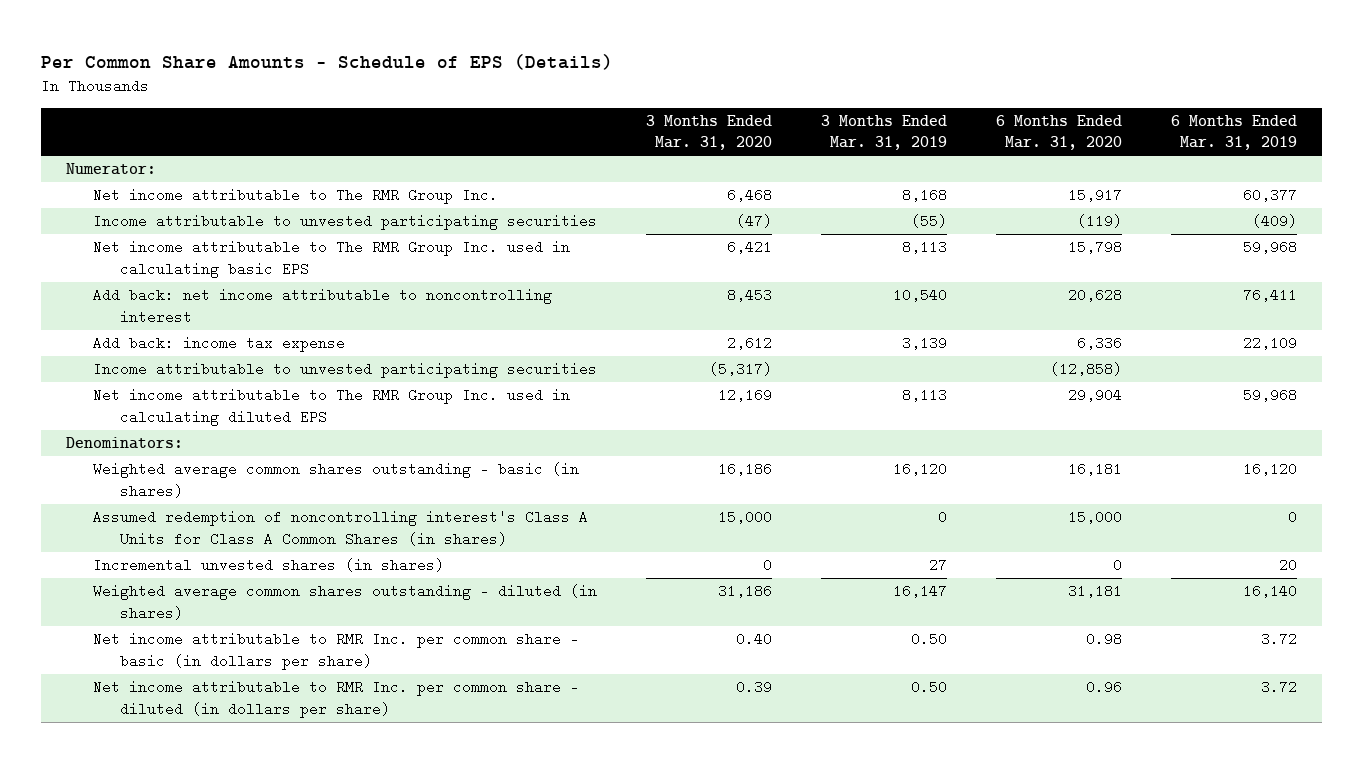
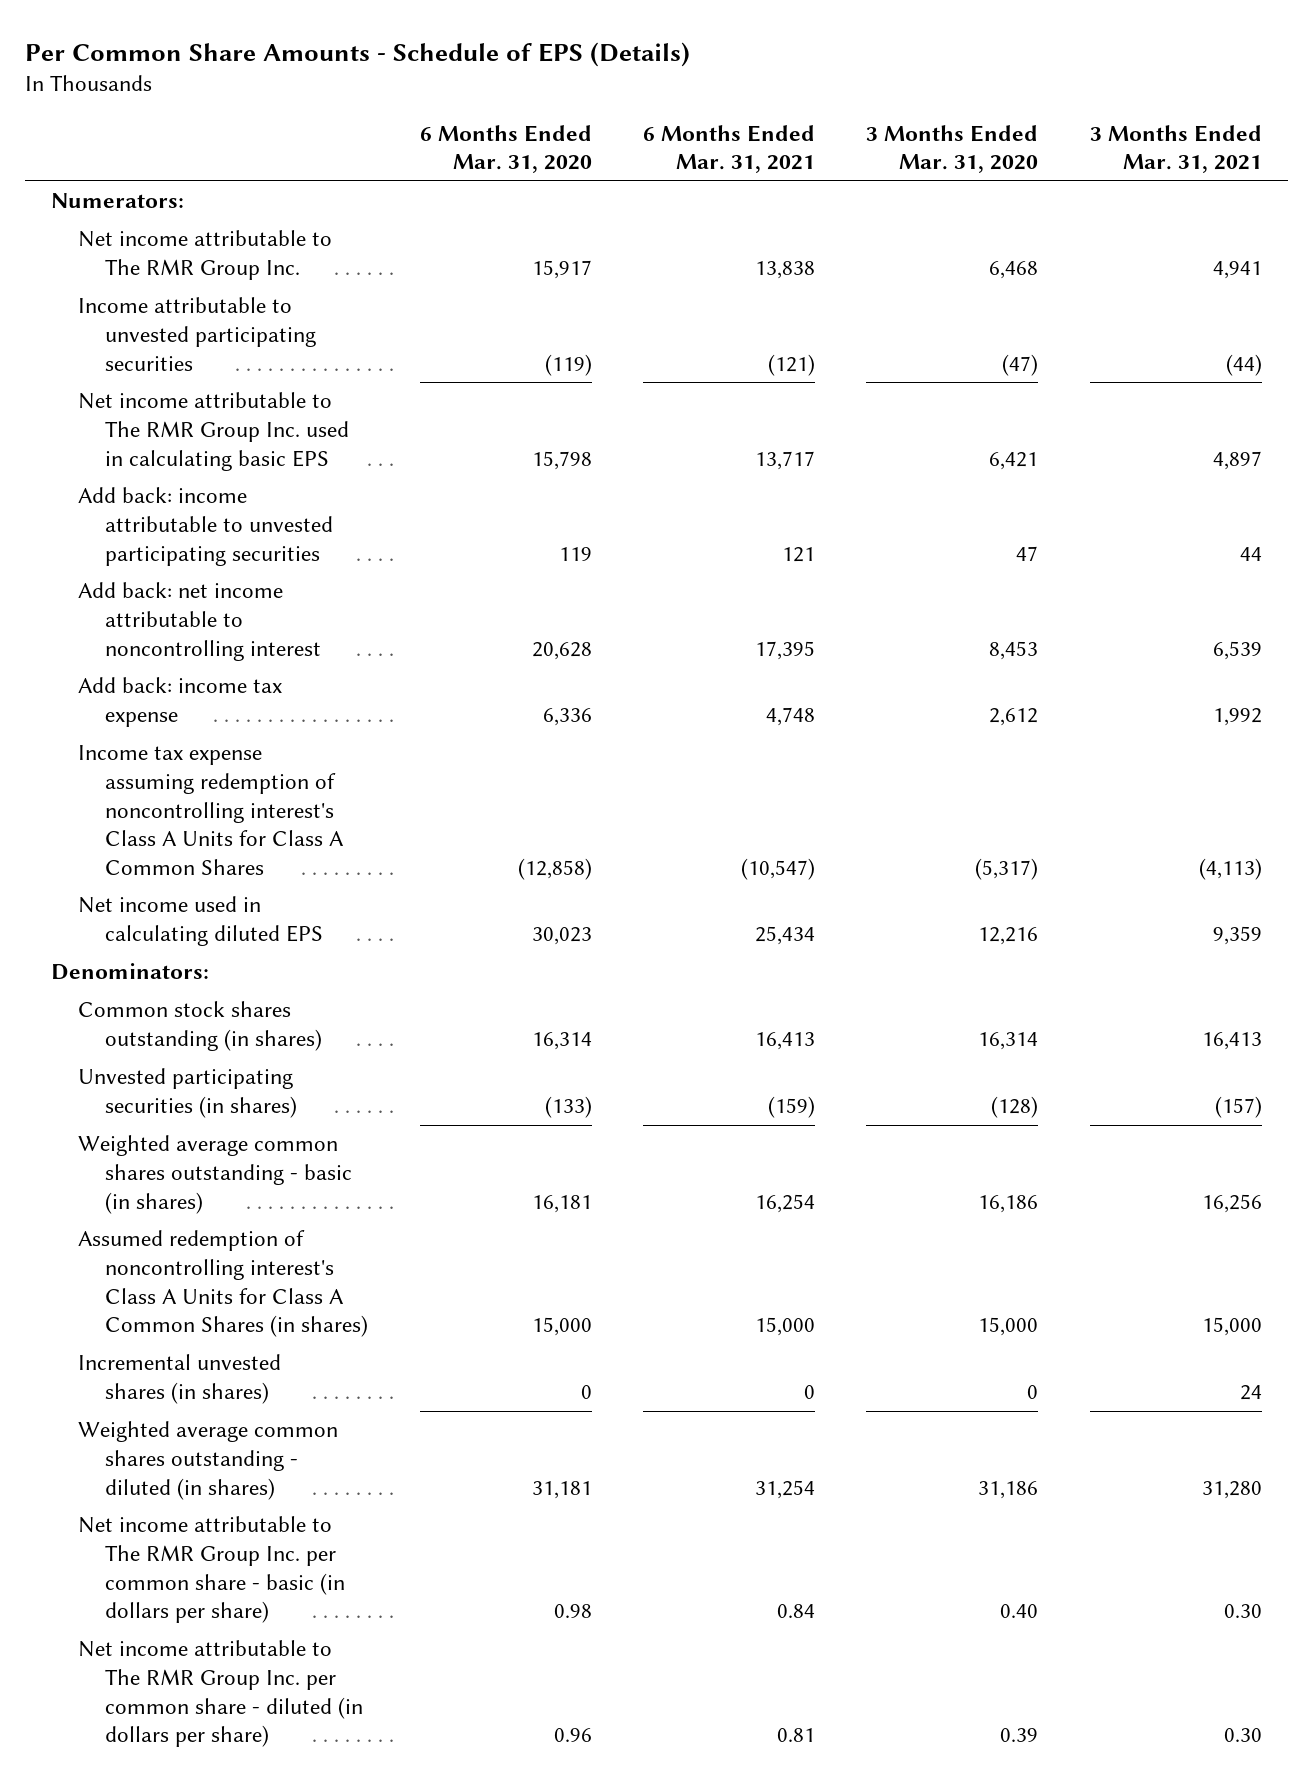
- | 3 Months Ended Mar. 31, 2020 | 3 Months Ended Mar. 31, 2019 | 6 Months Ended Mar. 31, 2020 | 6 Months Ended Mar. 31, 2019
+ | 6 Months Ended Mar. 31, 2020 | 6 Months Ended Mar. 31, 2021 | 3 Months Ended Mar. 31, 2020 | 3 Months Ended Mar. 31, 2021
- Numerator:
+ Numerators:
+ Add back: income attributable to unvested participating securities | 119 | 121 | 47 | 44
- Income attributable to unvested participating securities | (5,317) | | (12,858) |
- Net income attributable to The RMR Group Inc. used in calculating diluted EPS | 12,169 | 8,113 | 29,904 | 59,968
+ Income tax expense assuming redemption of noncontrolling interest's Class A Units for Class A Common Shares | (12,858) | (10,547) | (5,317) | (4,113)
+ Net income used in calculating diluted EPS | 30,023 | 25,434 | 12,216 | 9,359
+ Common stock shares outstanding (in shares) | 16,314 | 16,413 | 16,314 | 16,413
+ Unvested participating securities (in shares) | (133) | (159) | (128) | (157)
- Net income attributable to RMR Inc. per common share - basic (in dollars per share) | 0.40 | 0.50 | 0.98 | 3.72
- Net income attributable to RMR Inc. per common share - diluted (in dollars per share) | 0.39 | 0.50 | 0.96 | 3.72
+ Net income attributable to The RMR Group Inc. per common share - basic (in dollars per share) | 0.98 | 0.84 | 0.40 | 0.30
+ Net income attributable to The RMR Group Inc. per common share - diluted (in dollars per share) | 0.96 | 0.81 | 0.39 | 0.30

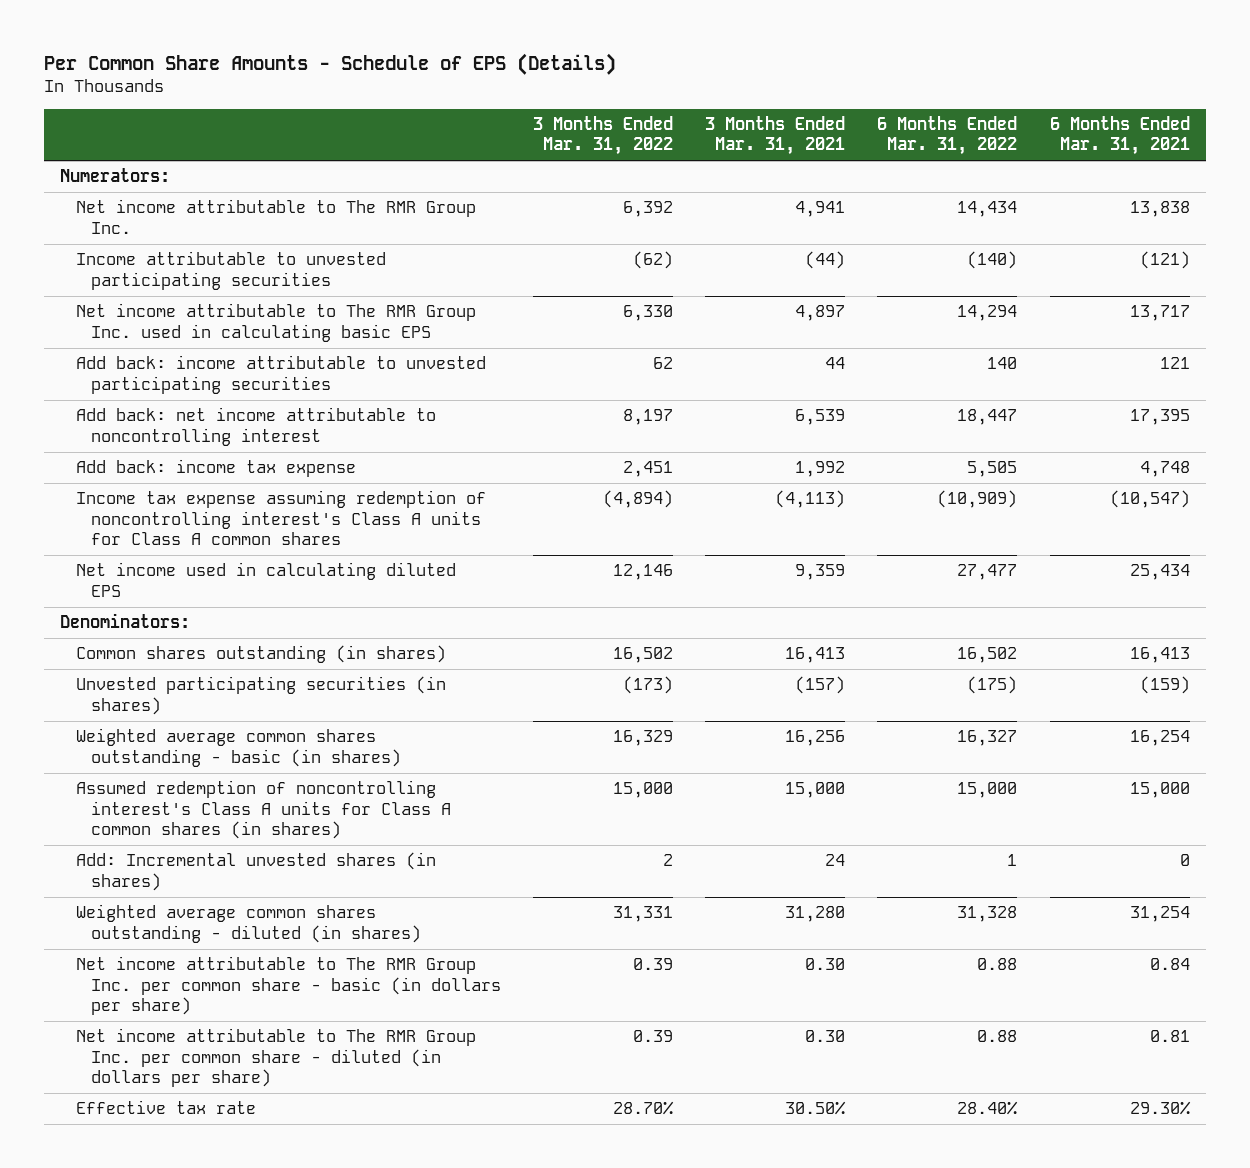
- | 6 Months Ended Mar. 31, 2020 | 6 Months Ended Mar. 31, 2021 | 3 Months Ended Mar. 31, 2020 | 3 Months Ended Mar. 31, 2021
+ | 3 Months Ended Mar. 31, 2022 | 3 Months Ended Mar. 31, 2021 | 6 Months Ended Mar. 31, 2022 | 6 Months Ended Mar. 31, 2021
- Income tax expense assuming redemption of noncontrolling interest's Class A Units for Class A Common Shares | (12,858) | (10,547) | (5,317) | (4,113)
+ Income tax expense assuming redemption of noncontrolling interest's Class A units for Class A common shares | (4,894) | (4,113) | (10,909) | (10,547)
- Common stock shares outstanding (in shares) | 16,314 | 16,413 | 16,314 | 16,413
+ Common shares outstanding (in shares) | 16,502 | 16,413 | 16,502 | 16,413
- Assumed redemption of noncontrolling interest's Class A Units for Class A Common Shares (in shares) | 15,000 | 15,000 | 15,000 | 15,000
- Incremental unvested shares (in shares) | 0 | 0 | 0 | 24
+ Assumed redemption of noncontrolling interest's Class A units for Class A common shares (in shares) | 15,000 | 15,000 | 15,000 | 15,000
+ Add: Incremental unvested shares (in shares) | 2 | 24 | 1 | 0
+ Effective tax rate | 28.70% | 30.50% | 28.40% | 29.30%

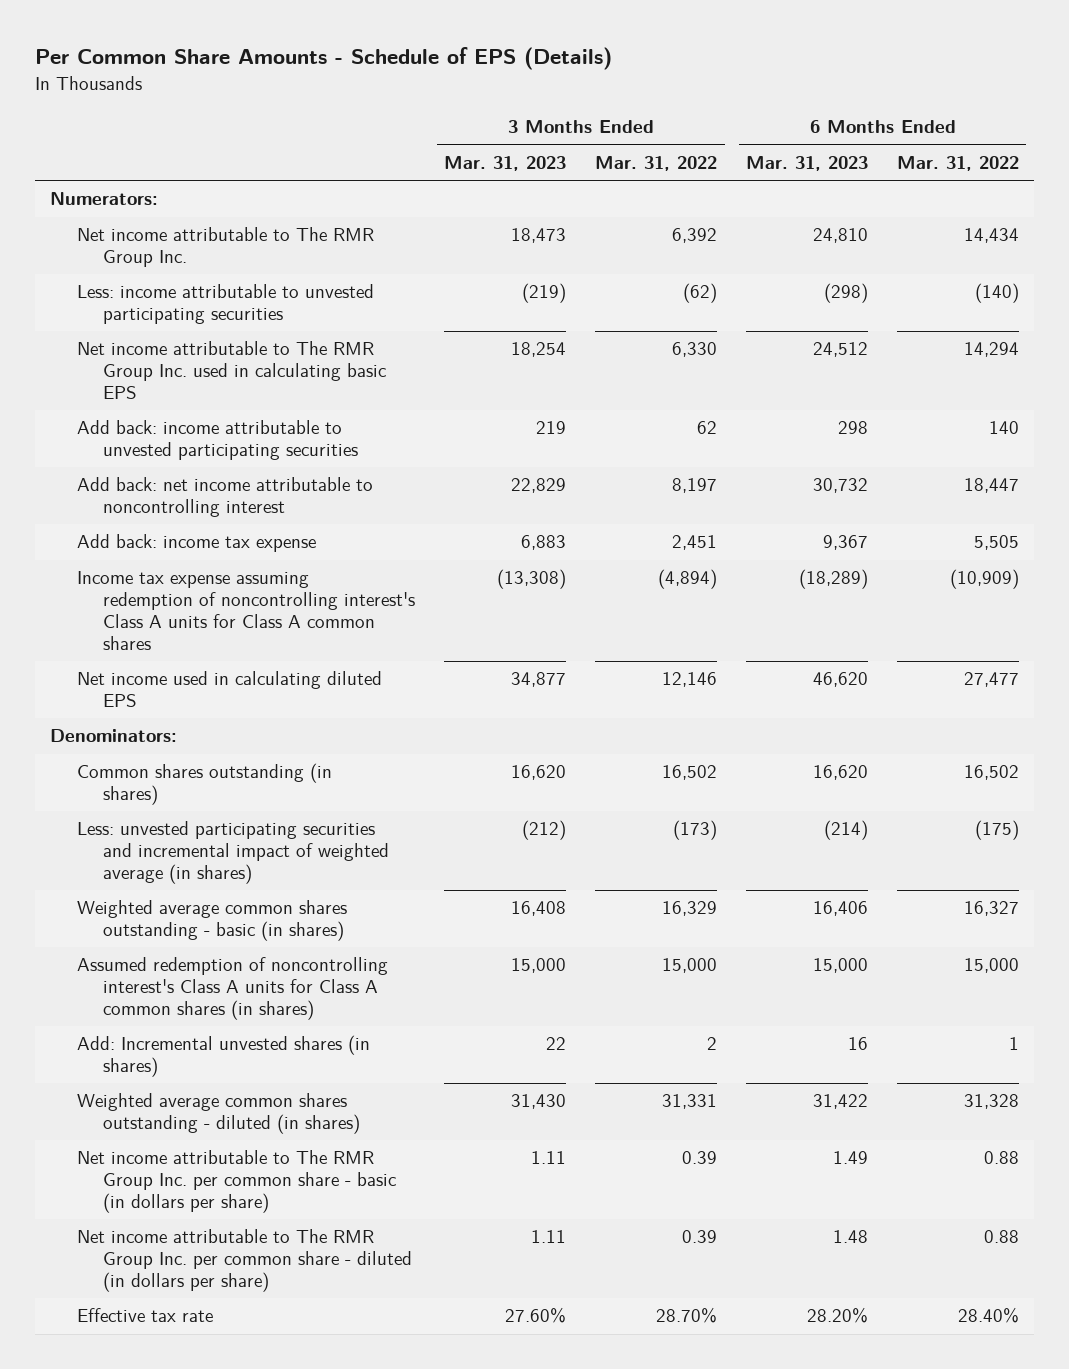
- | 3 Months Ended Mar. 31, 2022 | 3 Months Ended Mar. 31, 2021 | 6 Months Ended Mar. 31, 2022 | 6 Months Ended Mar. 31, 2021
+ | 3 Months Ended Mar. 31, 2023 | 3 Months Ended Mar. 31, 2022 | 6 Months Ended Mar. 31, 2023 | 6 Months Ended Mar. 31, 2022
- Income attributable to unvested participating securities | (62) | (44) | (140) | (121)
+ Less: income attributable to unvested participating securities | (219) | (62) | (298) | (140)
- Unvested participating securities (in shares) | (173) | (157) | (175) | (159)
+ Less: unvested participating securities and incremental impact of weighted average (in shares) | (212) | (173) | (214) | (175)

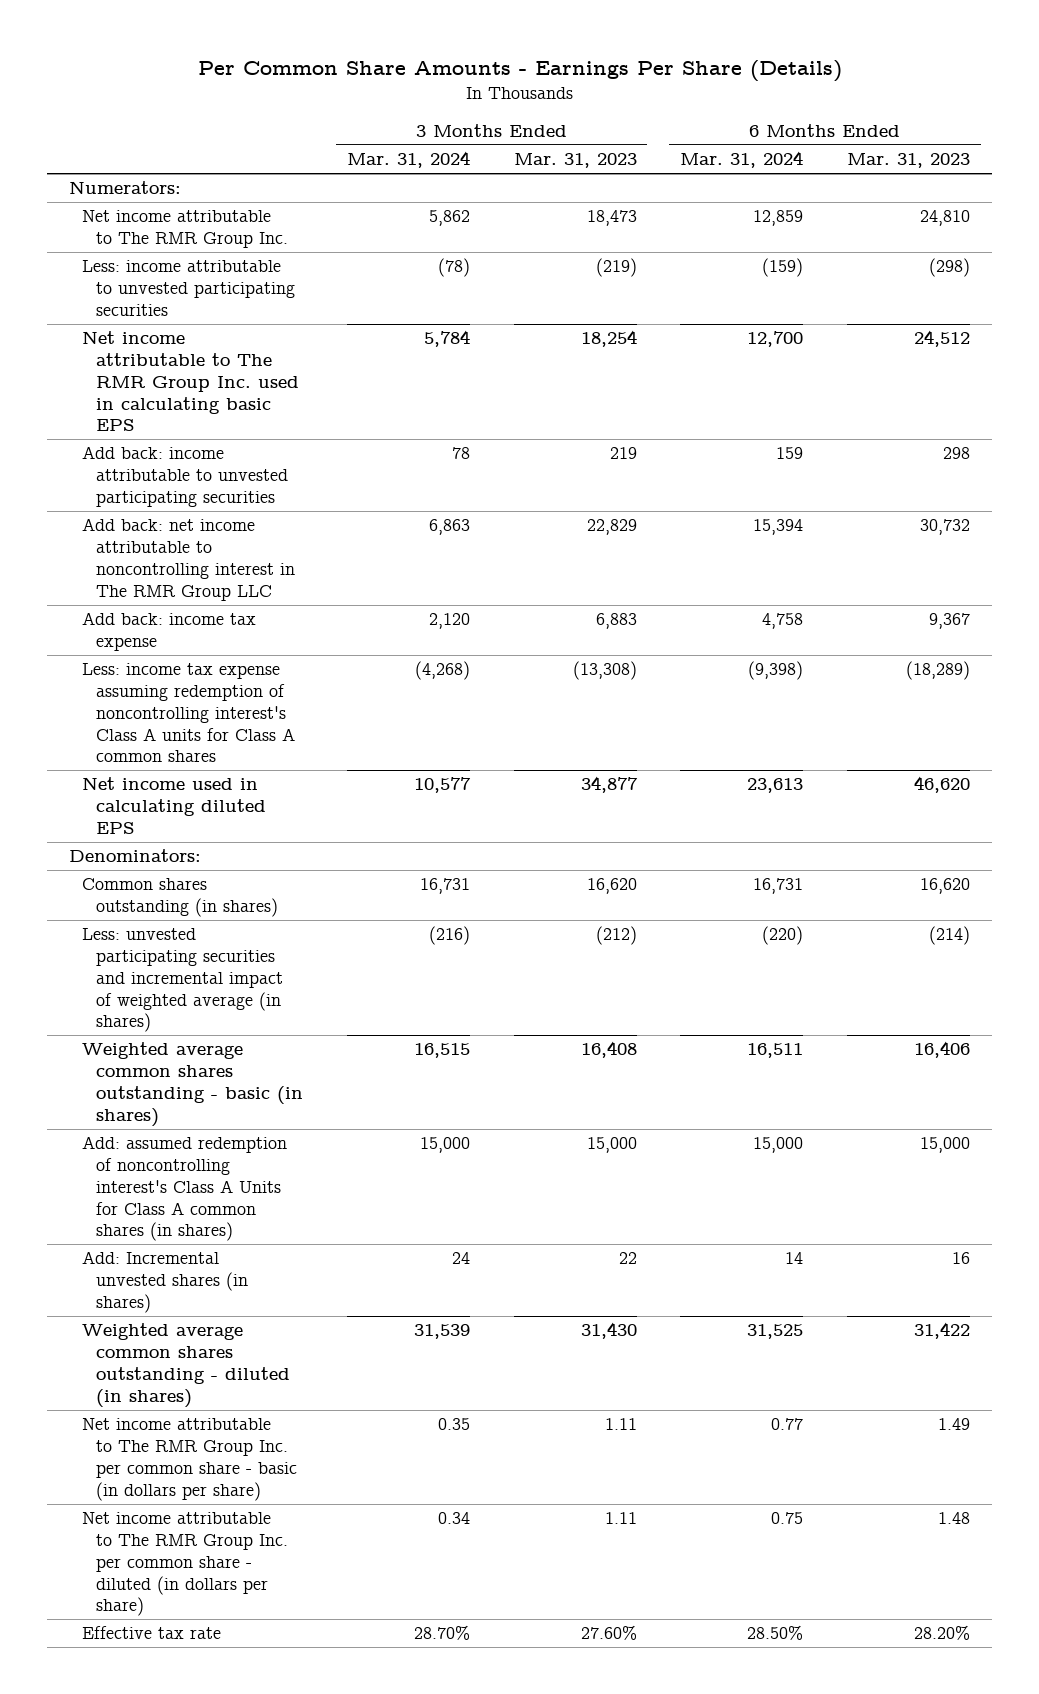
- Per Common Share Amounts - Schedule of EPS (Details)
+ Per Common Share Amounts - Earnings Per Share (Details)
- | 3 Months Ended Mar. 31, 2023 | 3 Months Ended Mar. 31, 2022 | 6 Months Ended Mar. 31, 2023 | 6 Months Ended Mar. 31, 2022
+ | 3 Months Ended Mar. 31, 2024 | 3 Months Ended Mar. 31, 2023 | 6 Months Ended Mar. 31, 2024 | 6 Months Ended Mar. 31, 2023
- Add back: net income attributable to noncontrolling interest | 22,829 | 8,197 | 30,732 | 18,447
+ Add back: net income attributable to noncontrolling interest in The RMR Group LLC | 6,863 | 22,829 | 15,394 | 30,732
- Income tax expense assuming redemption of noncontrolling interest's Class A units for Class A common shares | (13,308) | (4,894) | (18,289) | (10,909)
+ Less: income tax expense assuming redemption of noncontrolling interest's Class A units for Class A common shares | (4,268) | (13,308) | (9,398) | (18,289)
- Assumed redemption of noncontrolling interest's Class A units for Class A common shares (in shares) | 15,000 | 15,000 | 15,000 | 15,000
+ Add: assumed redemption of noncontrolling interest's Class A Units for Class A common shares (in shares) | 15,000 | 15,000 | 15,000 | 15,000

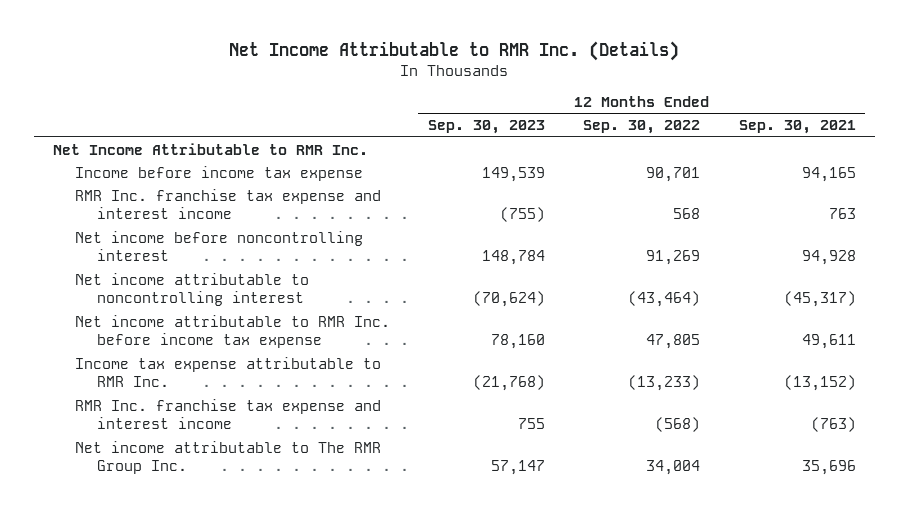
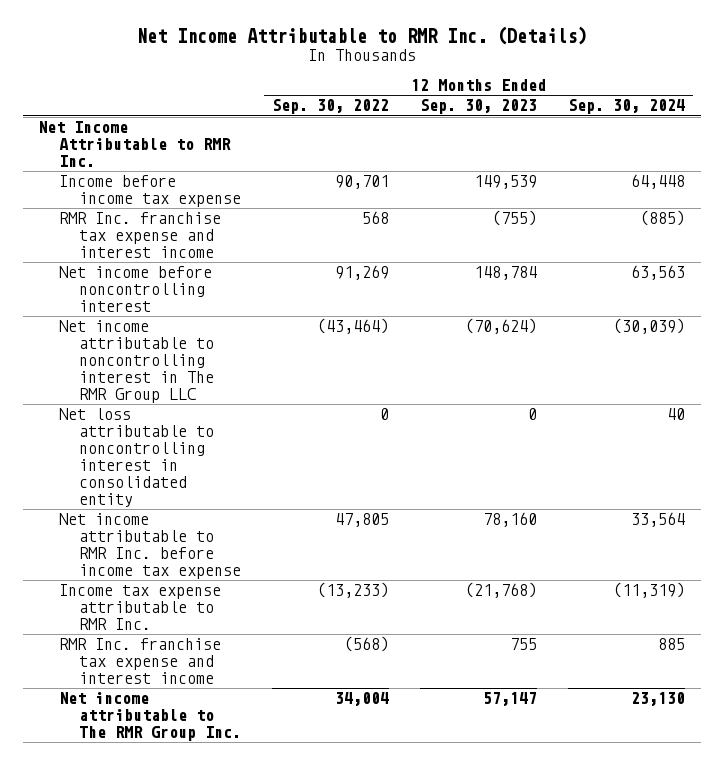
- | 12 Months Ended Sep. 30, 2023 | 12 Months Ended Sep. 30, 2022 | 12 Months Ended Sep. 30, 2021
+ | 12 Months Ended Sep. 30, 2022 | 12 Months Ended Sep. 30, 2023 | 12 Months Ended Sep. 30, 2024
- Net income attributable to noncontrolling interest | (70,624) | (43,464) | (45,317)
+ Net income attributable to noncontrolling interest in The RMR Group LLC | (43,464) | (70,624) | (30,039)
+ Net loss attributable to noncontrolling interest in consolidated entity | 0 | 0 | 40

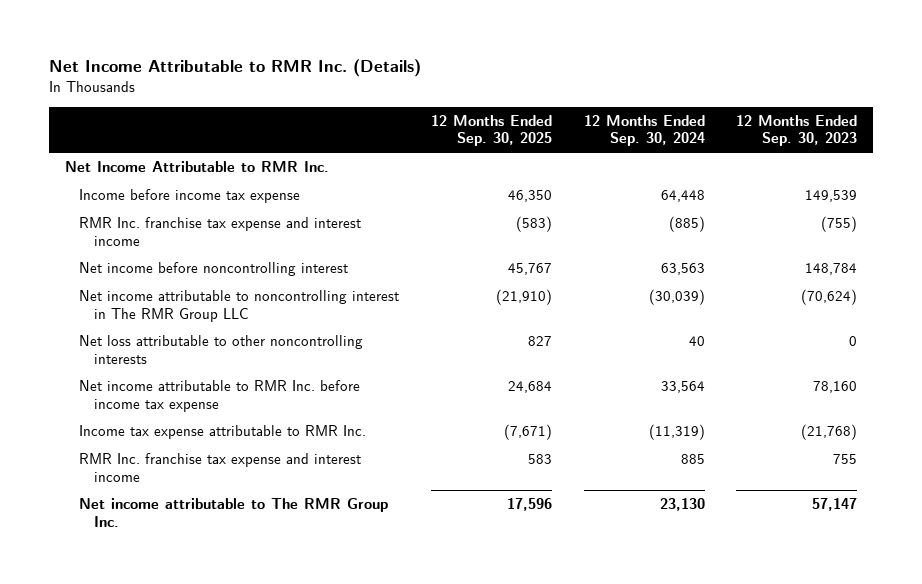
- | 12 Months Ended Sep. 30, 2022 | 12 Months Ended Sep. 30, 2023 | 12 Months Ended Sep. 30, 2024
+ | 12 Months Ended Sep. 30, 2025 | 12 Months Ended Sep. 30, 2024 | 12 Months Ended Sep. 30, 2023
- Net loss attributable to noncontrolling interest in consolidated entity | 0 | 0 | 40
+ Net loss attributable to other noncontrolling interests | 827 | 40 | 0

